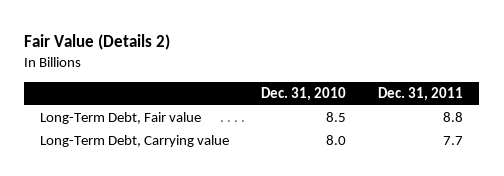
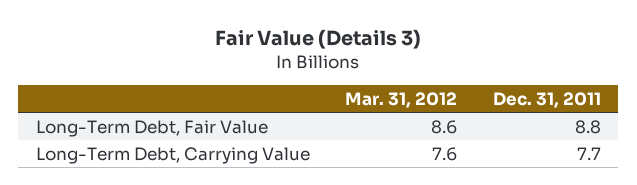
- Fair Value (Details 2)
+ Fair Value (Details 3)
- | Dec. 31, 2010 | Dec. 31, 2011
+ | Mar. 31, 2012 | Dec. 31, 2011
- Long-Term Debt, Fair value | 8.5 | 8.8
- Long-Term Debt, Carrying value | 8.0 | 7.7
+ Long-Term Debt, Fair Value | 8.6 | 8.8
+ Long-Term Debt, Carrying Value | 7.6 | 7.7

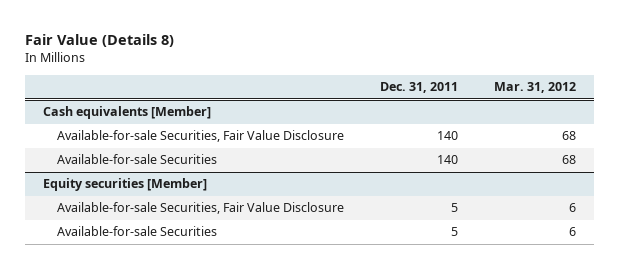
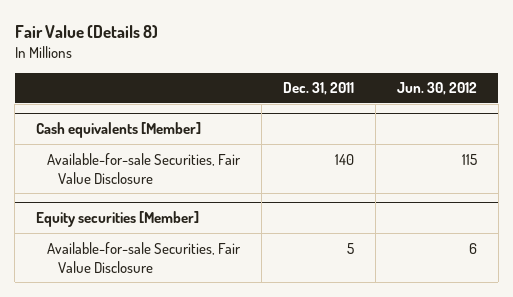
- | Dec. 31, 2011 | Mar. 31, 2012
+ | Dec. 31, 2011 | Jun. 30, 2012
@ Cash equivalents [Member]
- Available-for-sale Securities | 140 | 68
@ Equity securities [Member]
- Available-for-sale Securities | 5 | 6

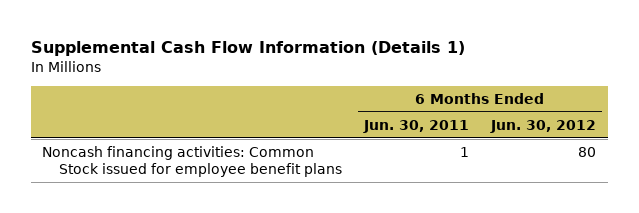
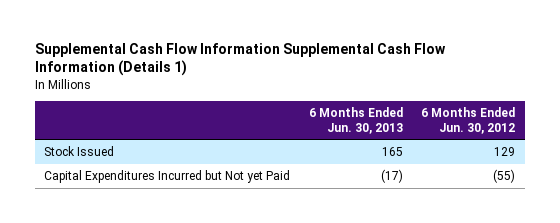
- Supplemental Cash Flow Information (Details 1)
+ Supplemental Cash Flow Information Supplemental Cash Flow Information (Details 1)
- | 6 Months Ended Jun. 30, 2011 | 6 Months Ended Jun. 30, 2012
+ | 6 Months Ended Jun. 30, 2013 | 6 Months Ended Jun. 30, 2012
- Noncash financing activities: Common Stock issued for employee benefit plans | 1 | 80
+ Stock Issued | 165 | 129
+ Capital Expenditures Incurred but Not yet Paid | (17) | (55)

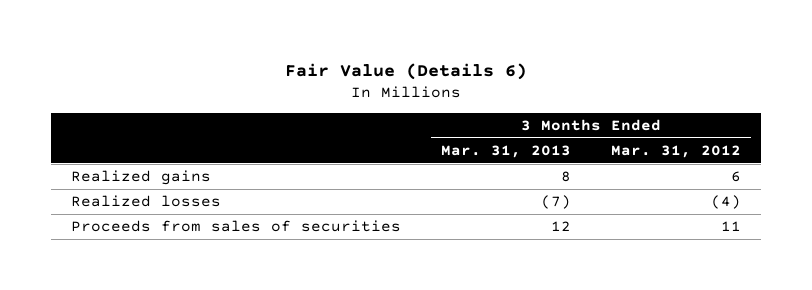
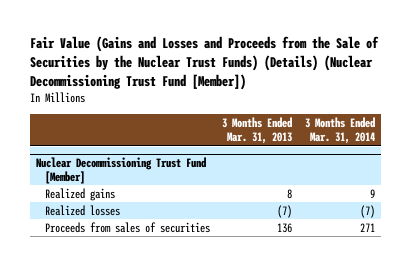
- Fair Value (Details 6)
+ Fair Value (Gains and Losses and Proceeds from the Sale of Securities by the Nuclear Trust Funds) (Details) (Nuclear Decommissioning Trust Fund [Member])
- | 3 Months Ended Mar. 31, 2013 | 3 Months Ended Mar. 31, 2012
+ | 3 Months Ended Mar. 31, 2013 | 3 Months Ended Mar. 31, 2014
+ Nuclear Decommissioning Trust Fund [Member]
- Proceeds from sales of securities | 12 | 11
+ Proceeds from sales of securities | 136 | 271

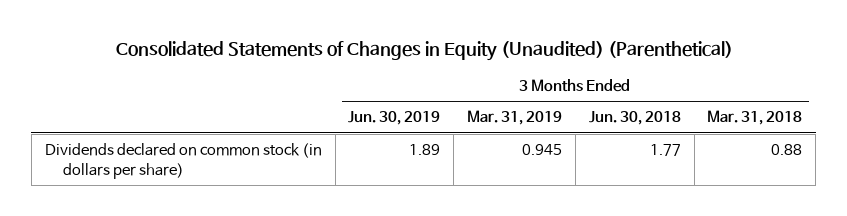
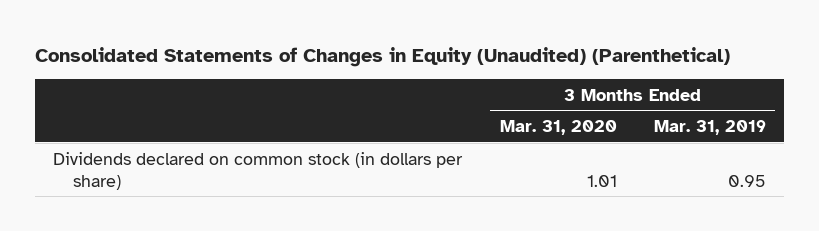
- | 3 Months Ended Jun. 30, 2019 | 3 Months Ended Mar. 31, 2019 | 3 Months Ended Jun. 30, 2018 | 3 Months Ended Mar. 31, 2018
+ | 3 Months Ended Mar. 31, 2020 | 3 Months Ended Mar. 31, 2019
- Dividends declared on common stock (in dollars per share) | 1.89 | 0.945 | 1.77 | 0.88
+ Dividends declared on common stock (in dollars per share) | 1.01 | 0.95

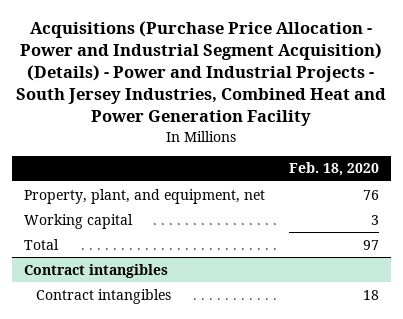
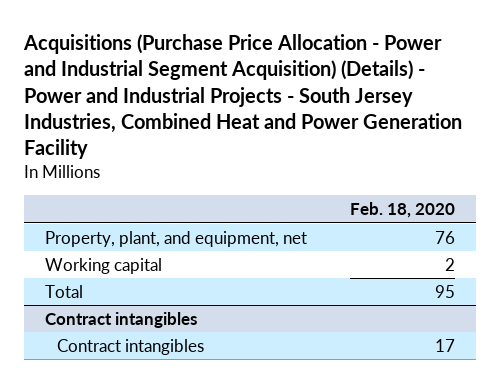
- Working capital | 3
- Total | 97
+ Working capital | 2
+ Total | 95
@ Contract intangibles
- Contract intangibles | 18
+ Contract intangibles | 17

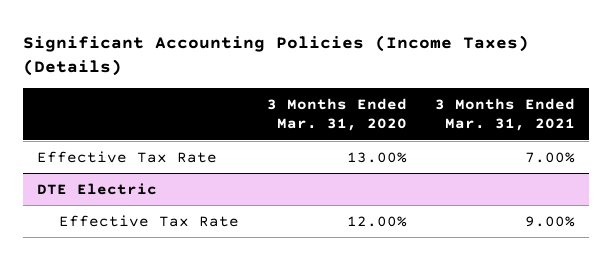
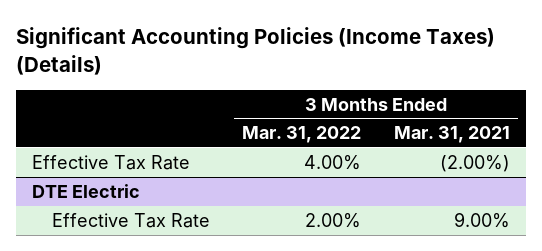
- | 3 Months Ended Mar. 31, 2020 | 3 Months Ended Mar. 31, 2021
+ | 3 Months Ended Mar. 31, 2022 | 3 Months Ended Mar. 31, 2021
- Effective Tax Rate | 13.00% | 7.00%
+ Effective Tax Rate | 4.00% | (2.00%)

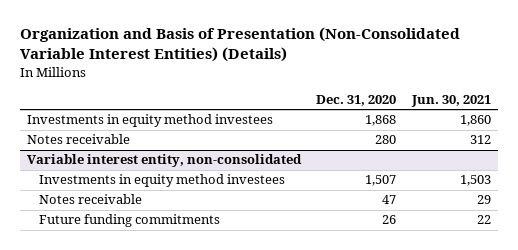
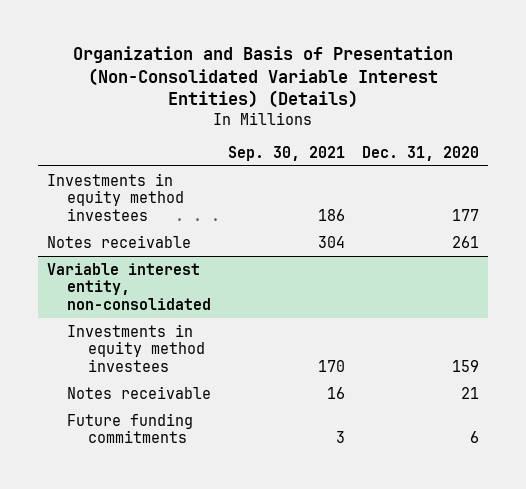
- | Dec. 31, 2020 | Jun. 30, 2021
+ | Sep. 30, 2021 | Dec. 31, 2020
- Investments in equity method investees | 1,868 | 1,860
- Notes receivable | 280 | 312
+ Investments in equity method investees | 186 | 177
+ Notes receivable | 304 | 261
@ Variable interest entity, non-consolidated
- Investments in equity method investees | 1,507 | 1,503
- Notes receivable | 47 | 29
- Future funding commitments | 26 | 22
+ Investments in equity method investees | 170 | 159
+ Notes receivable | 16 | 21
+ Future funding commitments | 3 | 6

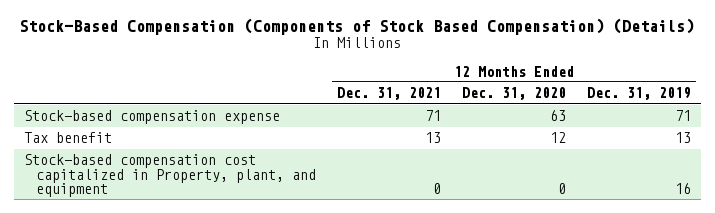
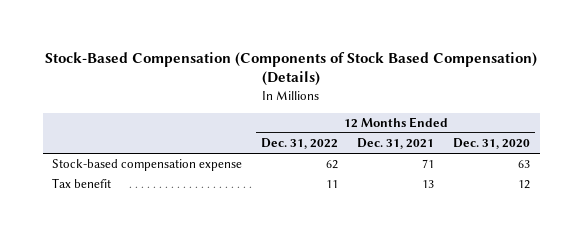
- | 12 Months Ended Dec. 31, 2021 | 12 Months Ended Dec. 31, 2020 | 12 Months Ended Dec. 31, 2019
+ | 12 Months Ended Dec. 31, 2022 | 12 Months Ended Dec. 31, 2021 | 12 Months Ended Dec. 31, 2020
- Stock-based compensation cost capitalized in Property, plant, and equipment | 0 | 0 | 16

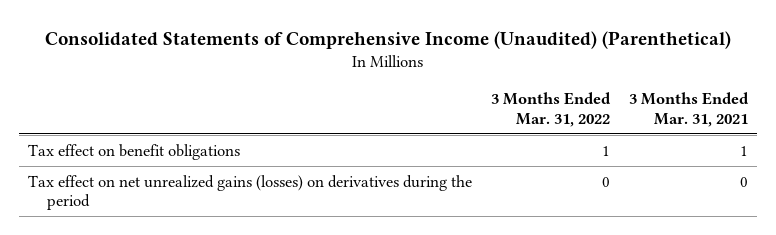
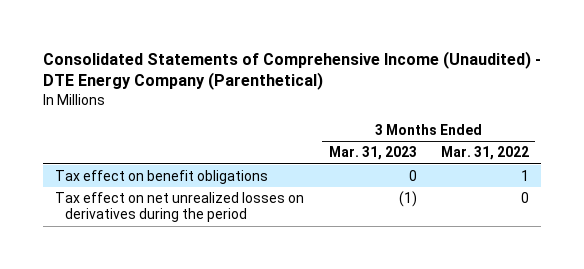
- Consolidated Statements of Comprehensive Income (Unaudited) (Parenthetical)
+ Consolidated Statements of Comprehensive Income (Unaudited) - DTE Energy Company (Parenthetical)
- | 3 Months Ended Mar. 31, 2022 | 3 Months Ended Mar. 31, 2021
+ | 3 Months Ended Mar. 31, 2023 | 3 Months Ended Mar. 31, 2022
- Tax effect on net unrealized gains (losses) on derivatives during the period | 0 | 0
+ Tax effect on net unrealized losses on derivatives during the period | (1) | 0

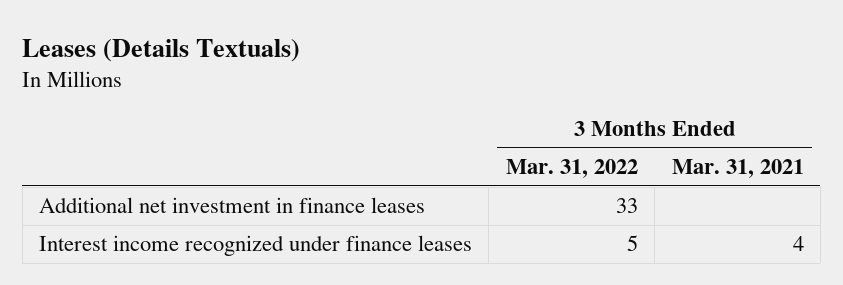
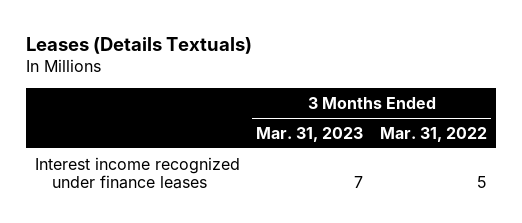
- | 3 Months Ended Mar. 31, 2022 | 3 Months Ended Mar. 31, 2021
+ | 3 Months Ended Mar. 31, 2023 | 3 Months Ended Mar. 31, 2022
- Additional net investment in finance leases | 33 |

